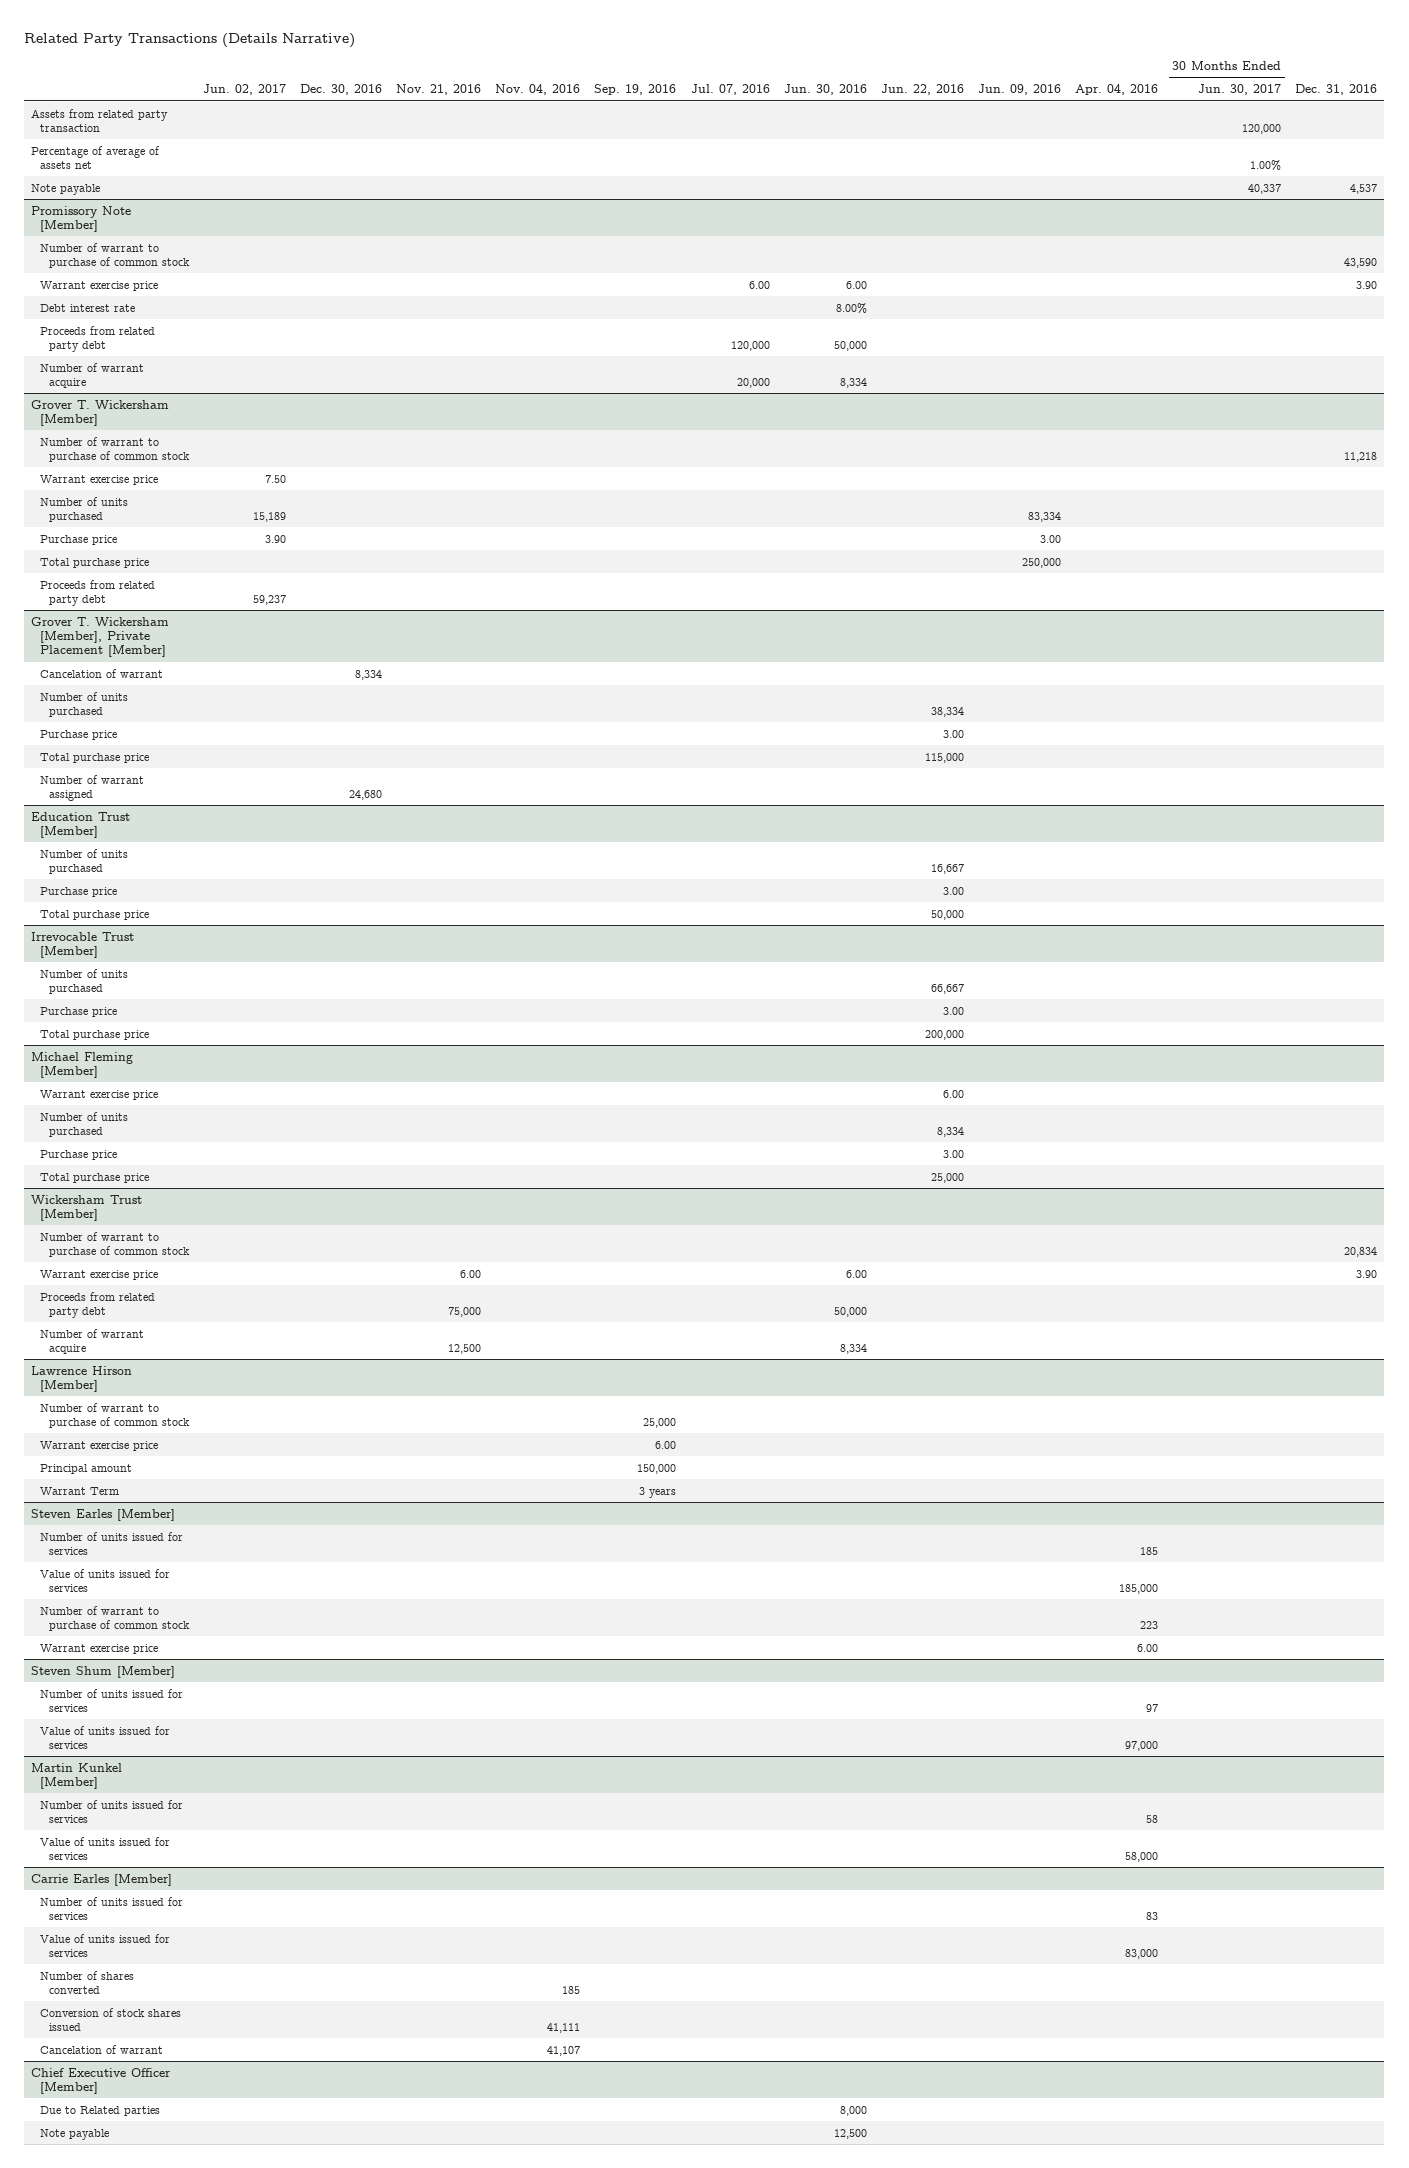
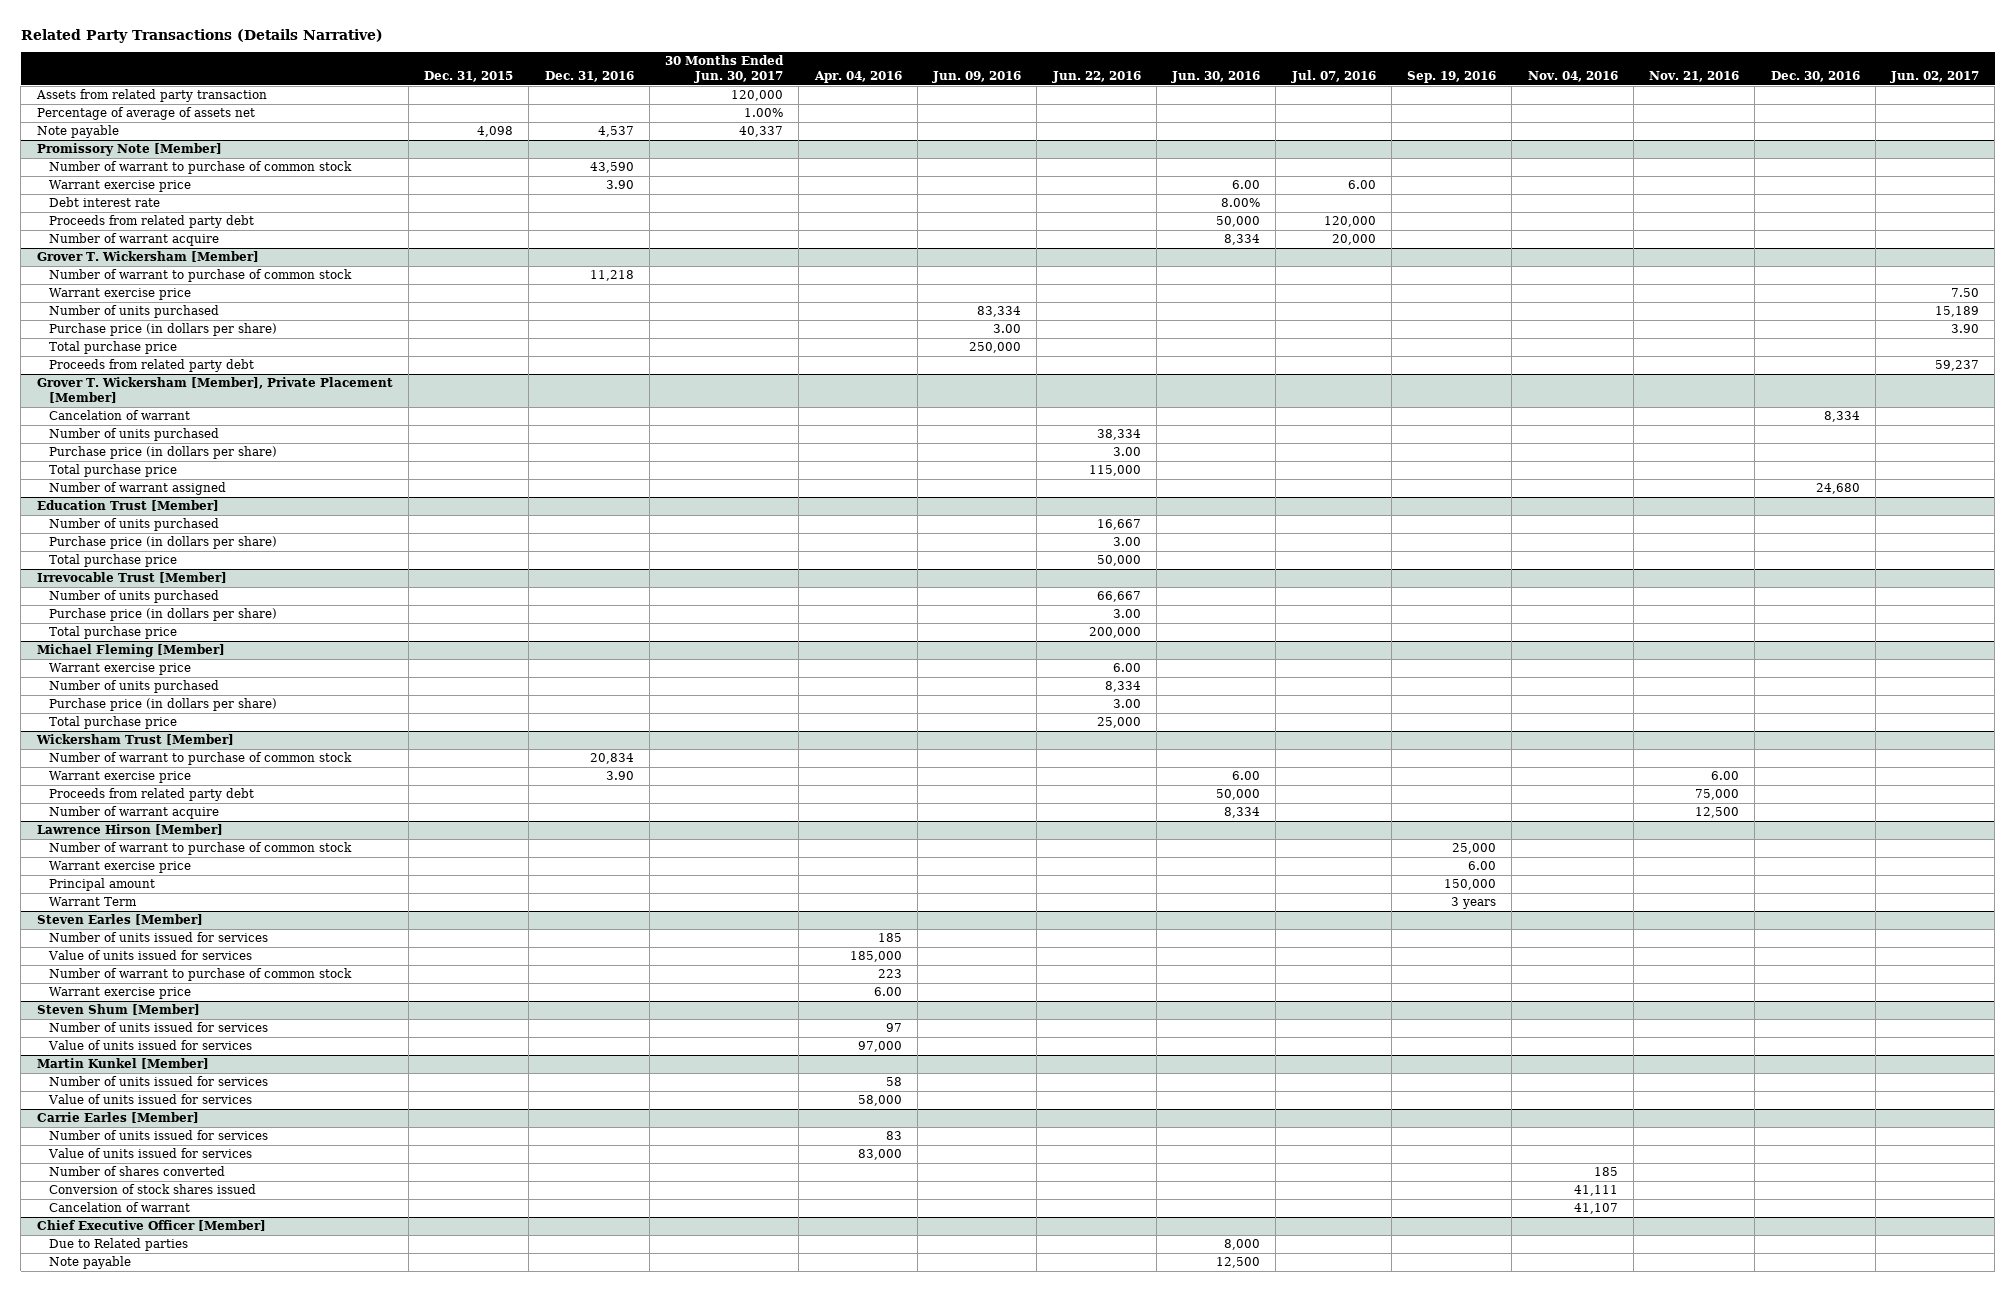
- | Jun. 02, 2017 | Dec. 30, 2016 | Nov. 21, 2016 | Nov. 04, 2016 | Sep. 19, 2016 | Jul. 07, 2016 | Jun. 30, 2016 | Jun. 22, 2016 | Jun. 09, 2016 | Apr. 04, 2016 | 30 Months Ended Jun. 30, 2017 | Dec. 31, 2016
+ | Dec. 31, 2015 | Dec. 31, 2016 | 30 Months Ended Jun. 30, 2017 | Apr. 04, 2016 | Jun. 09, 2016 | Jun. 22, 2016 | Jun. 30, 2016 | Jul. 07, 2016 | Sep. 19, 2016 | Nov. 04, 2016 | Nov. 21, 2016 | Dec. 30, 2016 | Jun. 02, 2017
@ Grover T. Wickersham [Member]
- Purchase price | 3.90 | | | | | | | | 3.00 | | |
+ Purchase price (in dollars per share) | | | | | 3.00 | | | | | | | | 3.90
@ Grover T. Wickersham [Member], Private Placement [Member]
- Purchase price | | | | | | | | 3.00 | | | |
+ Purchase price (in dollars per share) | | | | | | 3.00 | | | | | | |
@ Education Trust [Member]
- Purchase price | | | | | | | | 3.00 | | | |
+ Purchase price (in dollars per share) | | | | | | 3.00 | | | | | | |
@ Irrevocable Trust [Member]
- Purchase price | | | | | | | | 3.00 | | | |
+ Purchase price (in dollars per share) | | | | | | 3.00 | | | | | | |
@ Michael Fleming [Member]
- Purchase price | | | | | | | | 3.00 | | | |
+ Purchase price (in dollars per share) | | | | | | 3.00 | | | | | | |

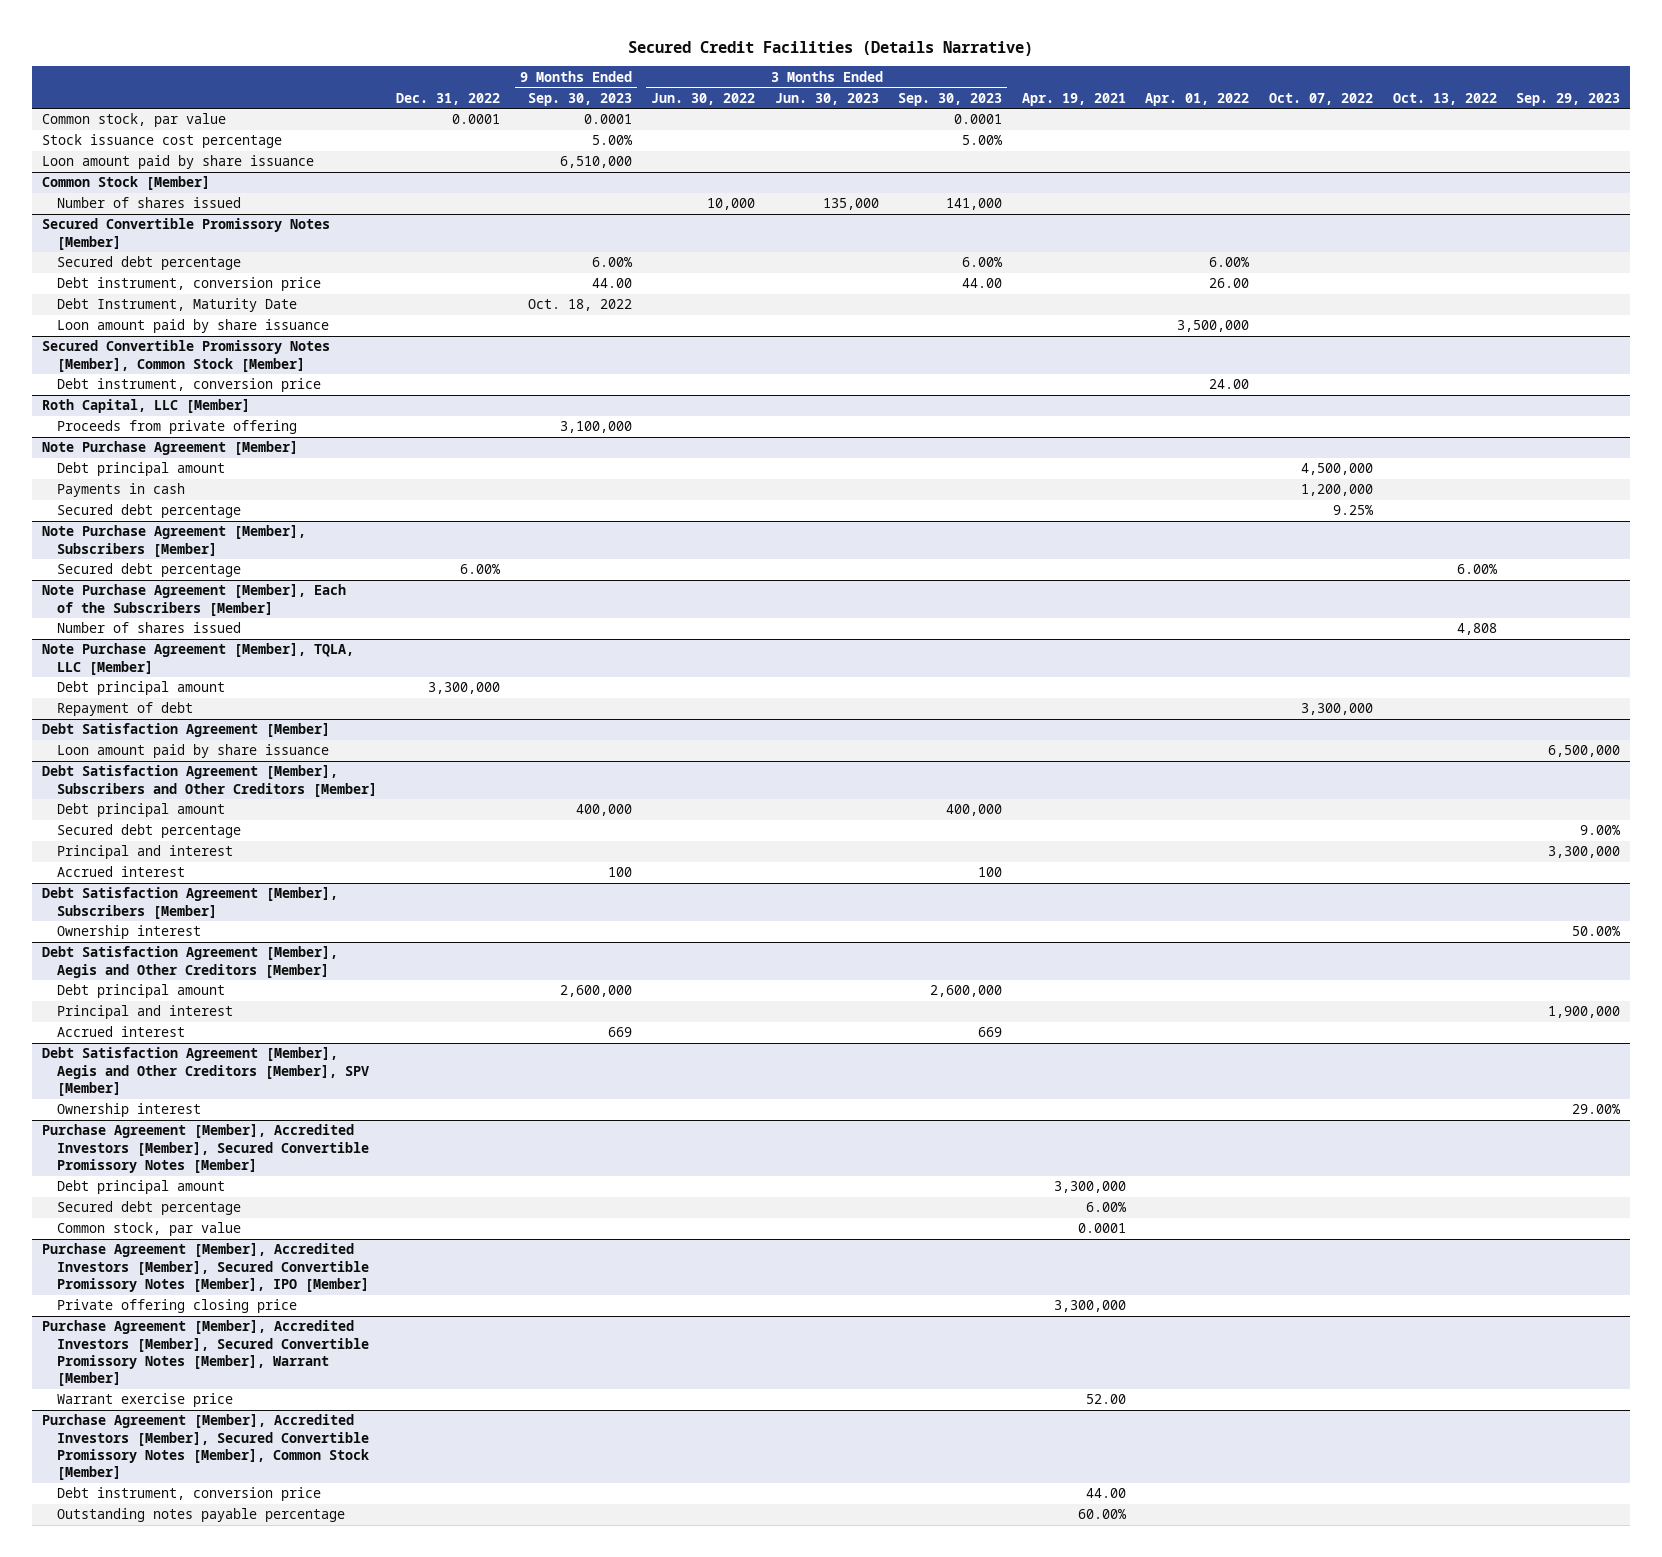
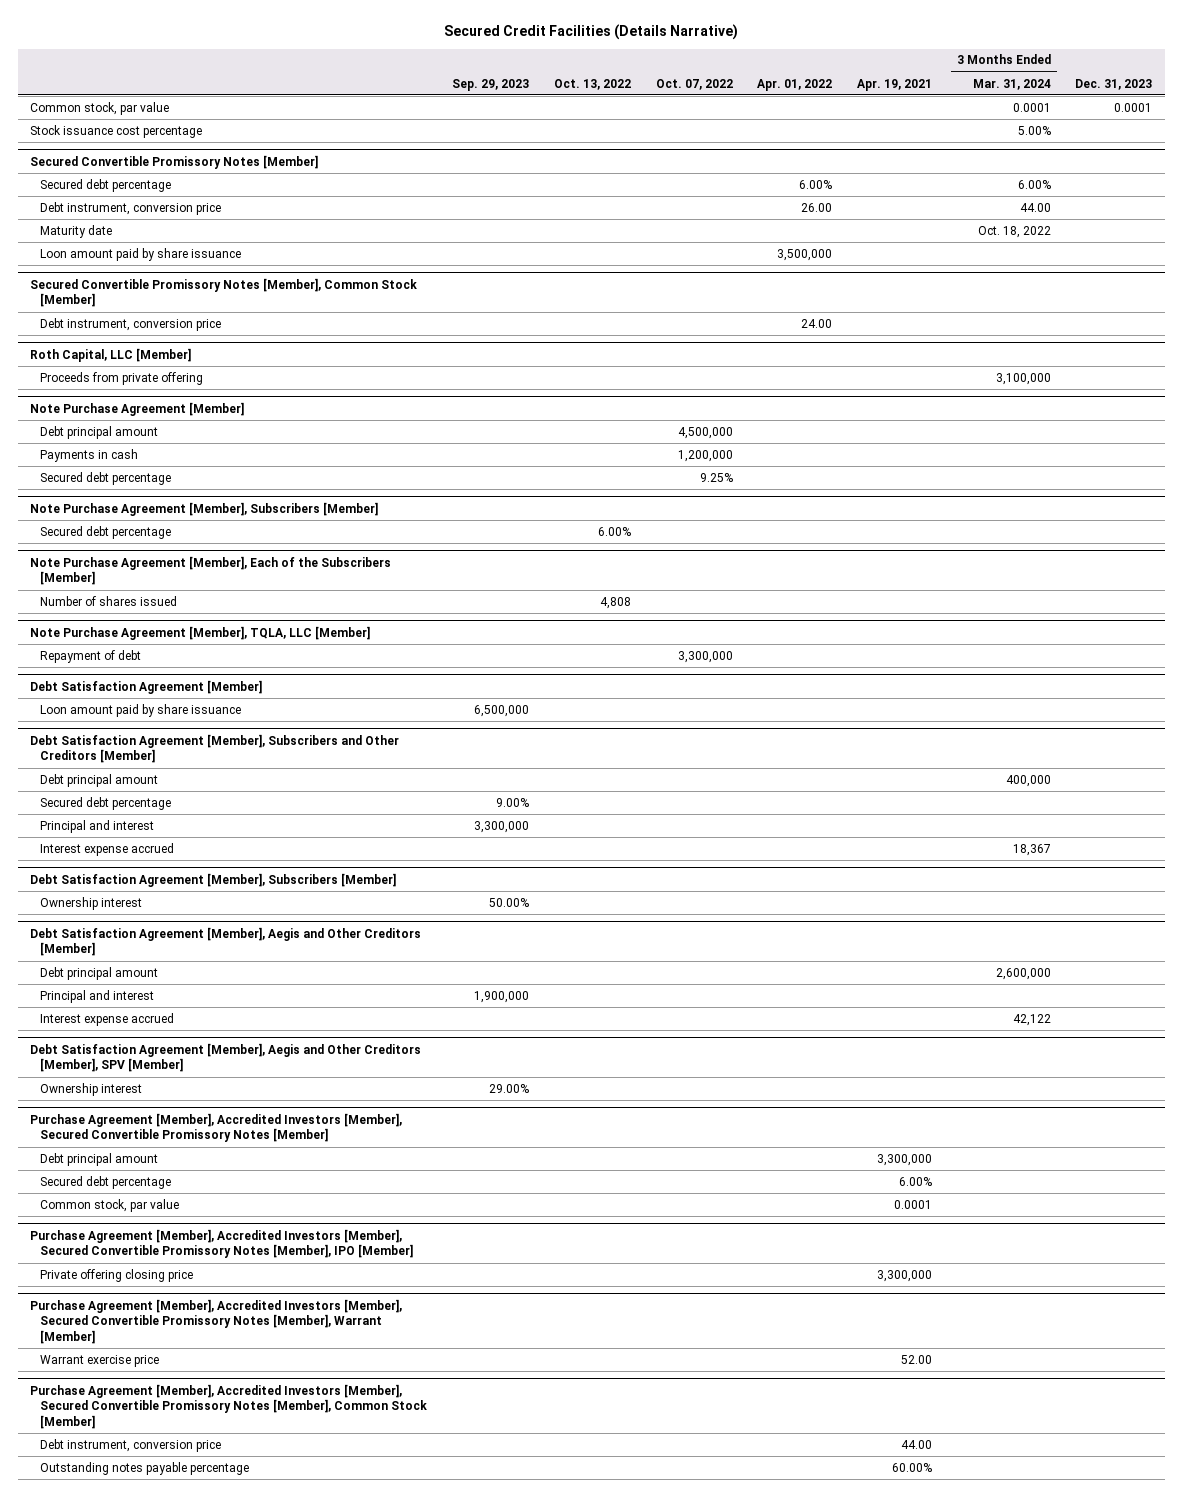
- | Dec. 31, 2022 | 9 Months Ended Sep. 30, 2023 | 3 Months Ended Jun. 30, 2022 | 3 Months Ended Jun. 30, 2023 | 3 Months Ended Sep. 30, 2023 | Apr. 19, 2021 | Apr. 01, 2022 | Oct. 07, 2022 | Oct. 13, 2022 | Sep. 29, 2023
+ | Sep. 29, 2023 | Oct. 13, 2022 | Oct. 07, 2022 | Apr. 01, 2022 | Apr. 19, 2021 | 3 Months Ended Mar. 31, 2024 | Dec. 31, 2023
- Loon amount paid by share issuance | | 6,510,000 | | | | | | | |
- Common Stock [Member]
- Number of shares issued | | | 10,000 | 135,000 | 141,000 | | | | |
@ Secured Convertible Promissory Notes [Member]
- Debt Instrument, Maturity Date | | Oct. 18, 2022 | | | | | | | |
+ Maturity date | | | | | | Oct. 18, 2022 |
@ Note Purchase Agreement [Member], TQLA, LLC [Member]
- Debt principal amount | 3,300,000 | | | | | | | | |
@ Debt Satisfaction Agreement [Member], Subscribers and Other Creditors [Member]
- Accrued interest | | 100 | | | 100 | | | | |
+ Interest expense accrued | | | | | | 18,367 |
@ Debt Satisfaction Agreement [Member], Aegis and Other Creditors [Member]
- Accrued interest | | 669 | | | 669 | | | | |
+ Interest expense accrued | | | | | | 42,122 |

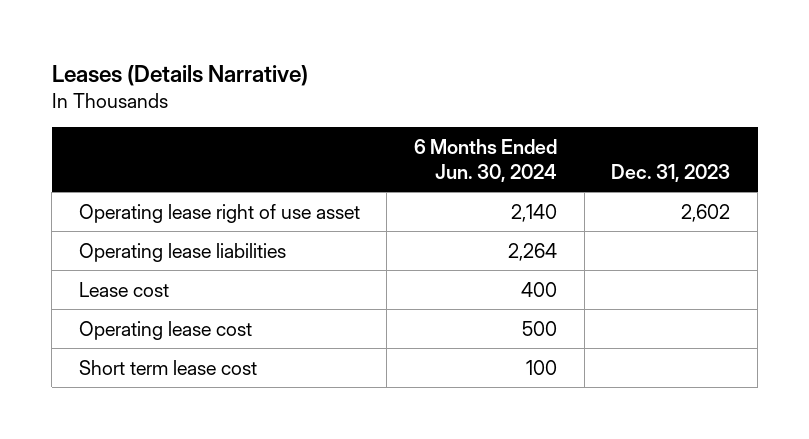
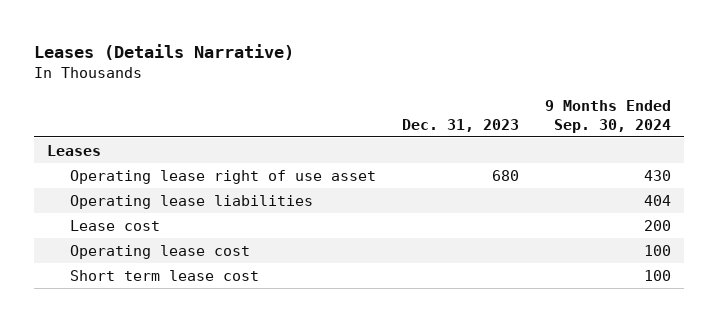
- | 6 Months Ended Jun. 30, 2024 | Dec. 31, 2023
+ | Dec. 31, 2023 | 9 Months Ended Sep. 30, 2024
- Operating lease right of use asset | 2,140 | 2,602
+ Leases
+ Operating lease right of use asset | 680 | 430

